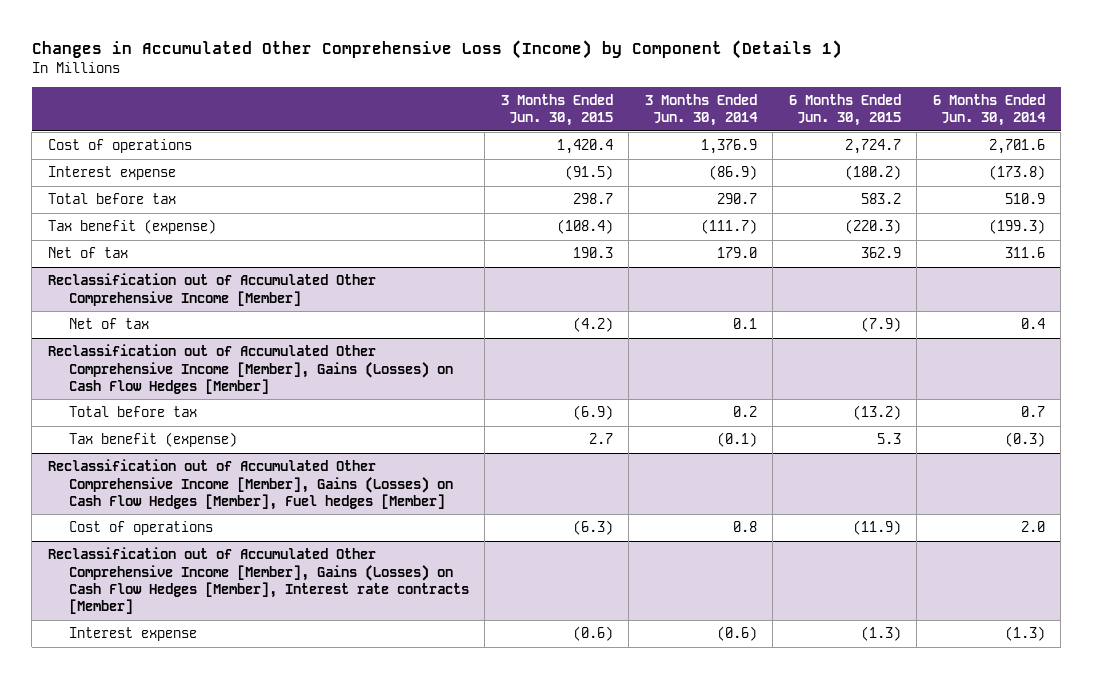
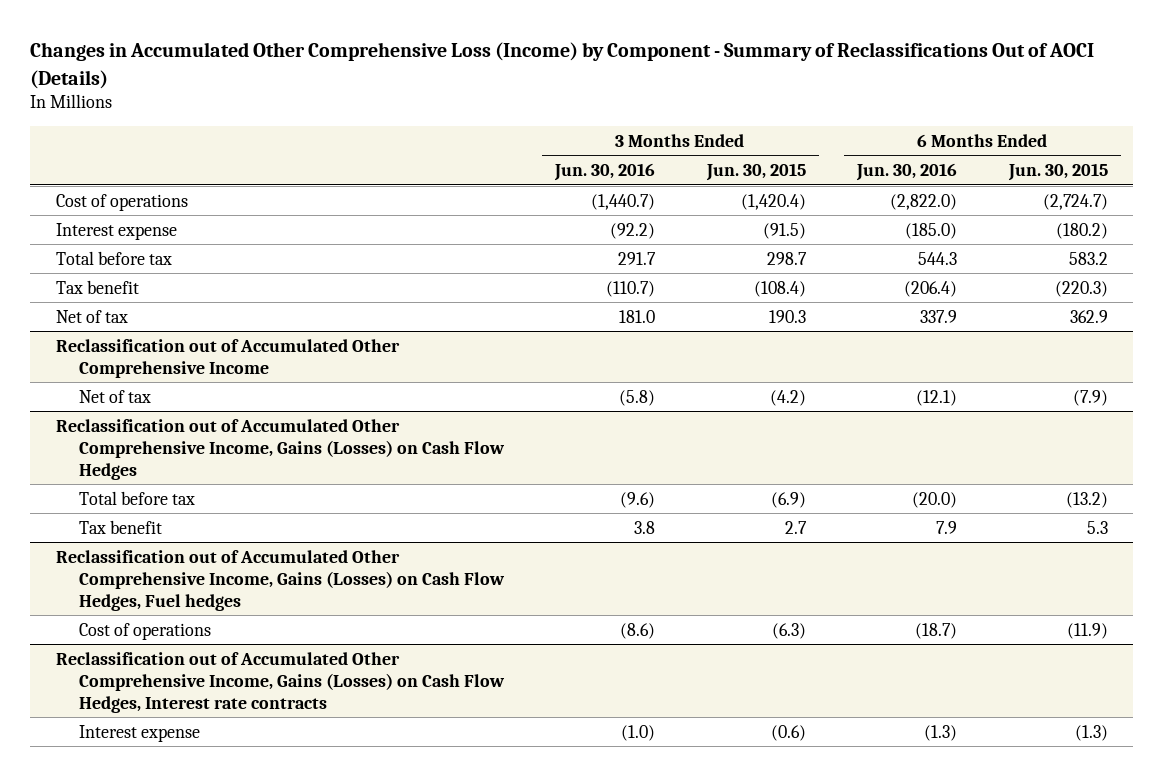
- Changes in Accumulated Other Comprehensive Loss (Income) by Component (Details 1)
+ Changes in Accumulated Other Comprehensive Loss (Income) by Component - Summary of Reclassifications Out of AOCI (Details)
- | 3 Months Ended Jun. 30, 2015 | 3 Months Ended Jun. 30, 2014 | 6 Months Ended Jun. 30, 2015 | 6 Months Ended Jun. 30, 2014
+ | 3 Months Ended Jun. 30, 2016 | 3 Months Ended Jun. 30, 2015 | 6 Months Ended Jun. 30, 2016 | 6 Months Ended Jun. 30, 2015
- Cost of operations | 1,420.4 | 1,376.9 | 2,724.7 | 2,701.6
+ Cost of operations | (1,440.7) | (1,420.4) | (2,822.0) | (2,724.7)
- Tax benefit (expense) | (108.4) | (111.7) | (220.3) | (199.3)
+ Tax benefit | (110.7) | (108.4) | (206.4) | (220.3)
- Reclassification out of Accumulated Other Comprehensive Income [Member]
+ Reclassification out of Accumulated Other Comprehensive Income
- Reclassification out of Accumulated Other Comprehensive Income [Member], Gains (Losses) on Cash Flow Hedges [Member]
+ Reclassification out of Accumulated Other Comprehensive Income, Gains (Losses) on Cash Flow Hedges
- Tax benefit (expense) | 2.7 | (0.1) | 5.3 | (0.3)
- Reclassification out of Accumulated Other Comprehensive Income [Member], Gains (Losses) on Cash Flow Hedges [Member], Fuel hedges [Member]
+ Tax benefit | 3.8 | 2.7 | 7.9 | 5.3
+ Reclassification out of Accumulated Other Comprehensive Income, Gains (Losses) on Cash Flow Hedges, Fuel hedges
- Reclassification out of Accumulated Other Comprehensive Income [Member], Gains (Losses) on Cash Flow Hedges [Member], Interest rate contracts [Member]
+ Reclassification out of Accumulated Other Comprehensive Income, Gains (Losses) on Cash Flow Hedges, Interest rate contracts

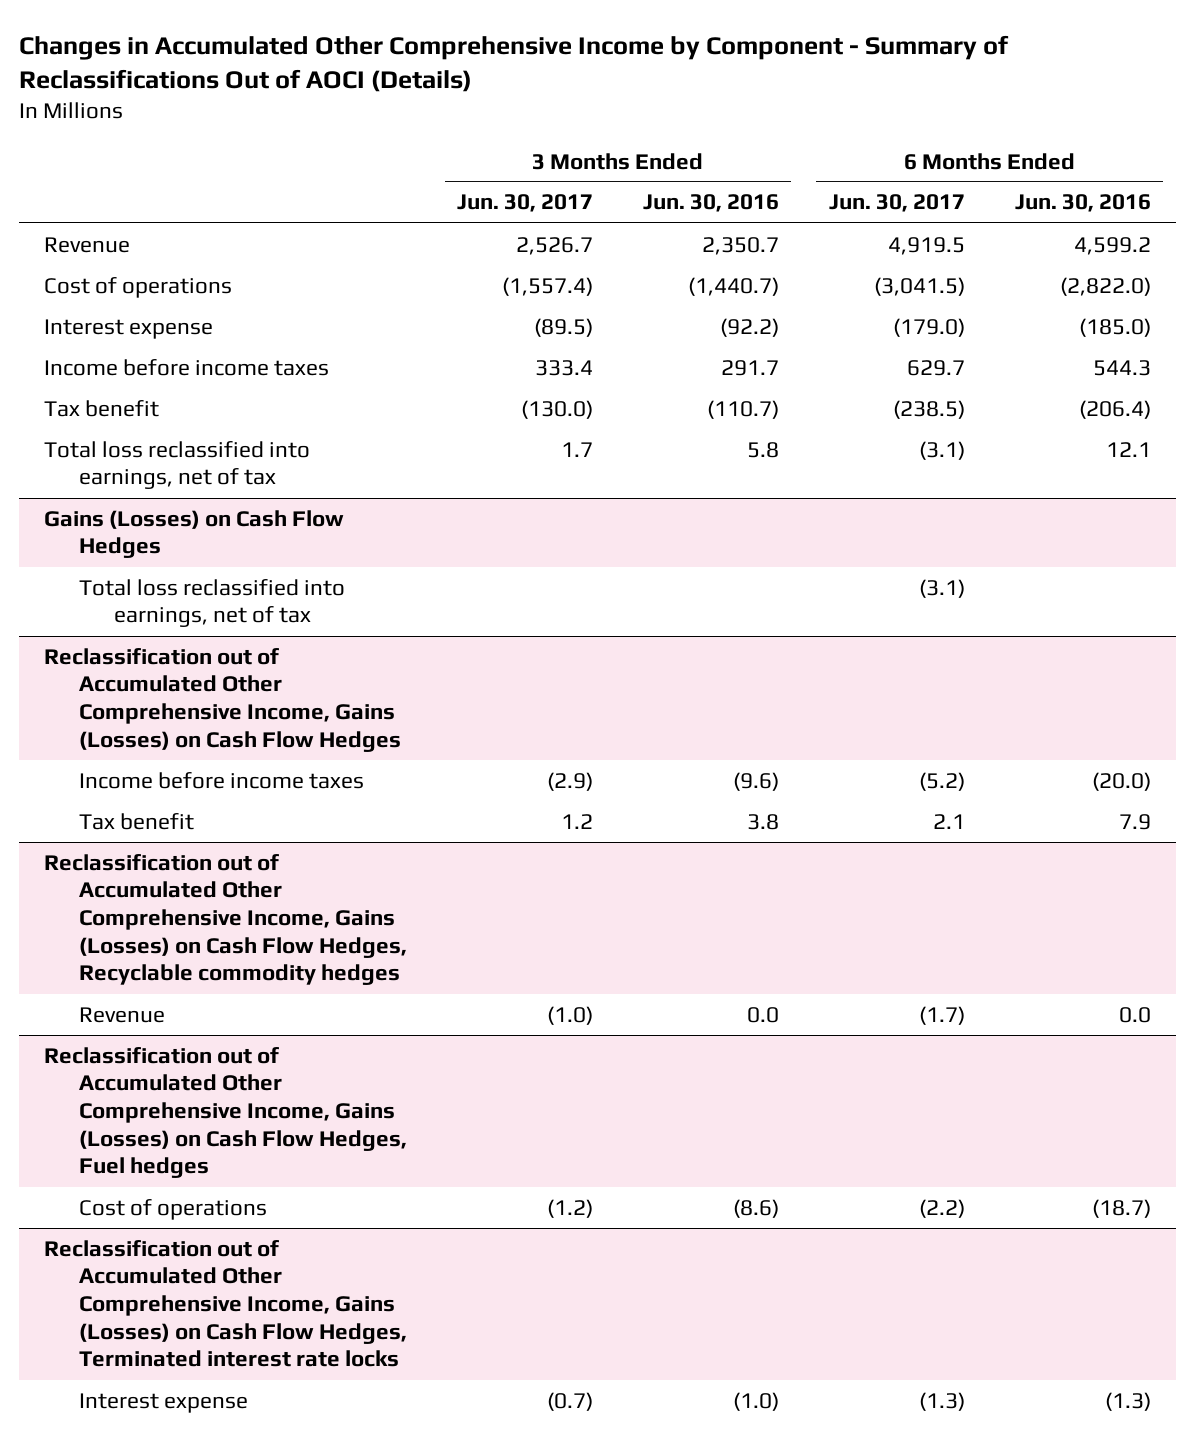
- Changes in Accumulated Other Comprehensive Loss (Income) by Component - Summary of Reclassifications Out of AOCI (Details)
+ Changes in Accumulated Other Comprehensive Income by Component - Summary of Reclassifications Out of AOCI (Details)
- | 3 Months Ended Jun. 30, 2016 | 3 Months Ended Jun. 30, 2015 | 6 Months Ended Jun. 30, 2016 | 6 Months Ended Jun. 30, 2015
+ | 3 Months Ended Jun. 30, 2017 | 3 Months Ended Jun. 30, 2016 | 6 Months Ended Jun. 30, 2017 | 6 Months Ended Jun. 30, 2016
+ Revenue | 2,526.7 | 2,350.7 | 4,919.5 | 4,599.2
- Total before tax | 291.7 | 298.7 | 544.3 | 583.2
+ Income before income taxes | 333.4 | 291.7 | 629.7 | 544.3
- Net of tax | 181.0 | 190.3 | 337.9 | 362.9
- Reclassification out of Accumulated Other Comprehensive Income
- Net of tax | (5.8) | (4.2) | (12.1) | (7.9)
+ Total loss reclassified into earnings, net of tax | 1.7 | 5.8 | (3.1) | 12.1
+ Gains (Losses) on Cash Flow Hedges
+ Total loss reclassified into earnings, net of tax | | | (3.1) |
@ Reclassification out of Accumulated Other Comprehensive Income, Gains (Losses) on Cash Flow Hedges
- Total before tax | (9.6) | (6.9) | (20.0) | (13.2)
+ Income before income taxes | (2.9) | (9.6) | (5.2) | (20.0)
+ Reclassification out of Accumulated Other Comprehensive Income, Gains (Losses) on Cash Flow Hedges, Recyclable commodity hedges
+ Revenue | (1.0) | 0.0 | (1.7) | 0.0
- Reclassification out of Accumulated Other Comprehensive Income, Gains (Losses) on Cash Flow Hedges, Interest rate contracts
+ Reclassification out of Accumulated Other Comprehensive Income, Gains (Losses) on Cash Flow Hedges, Terminated interest rate locks

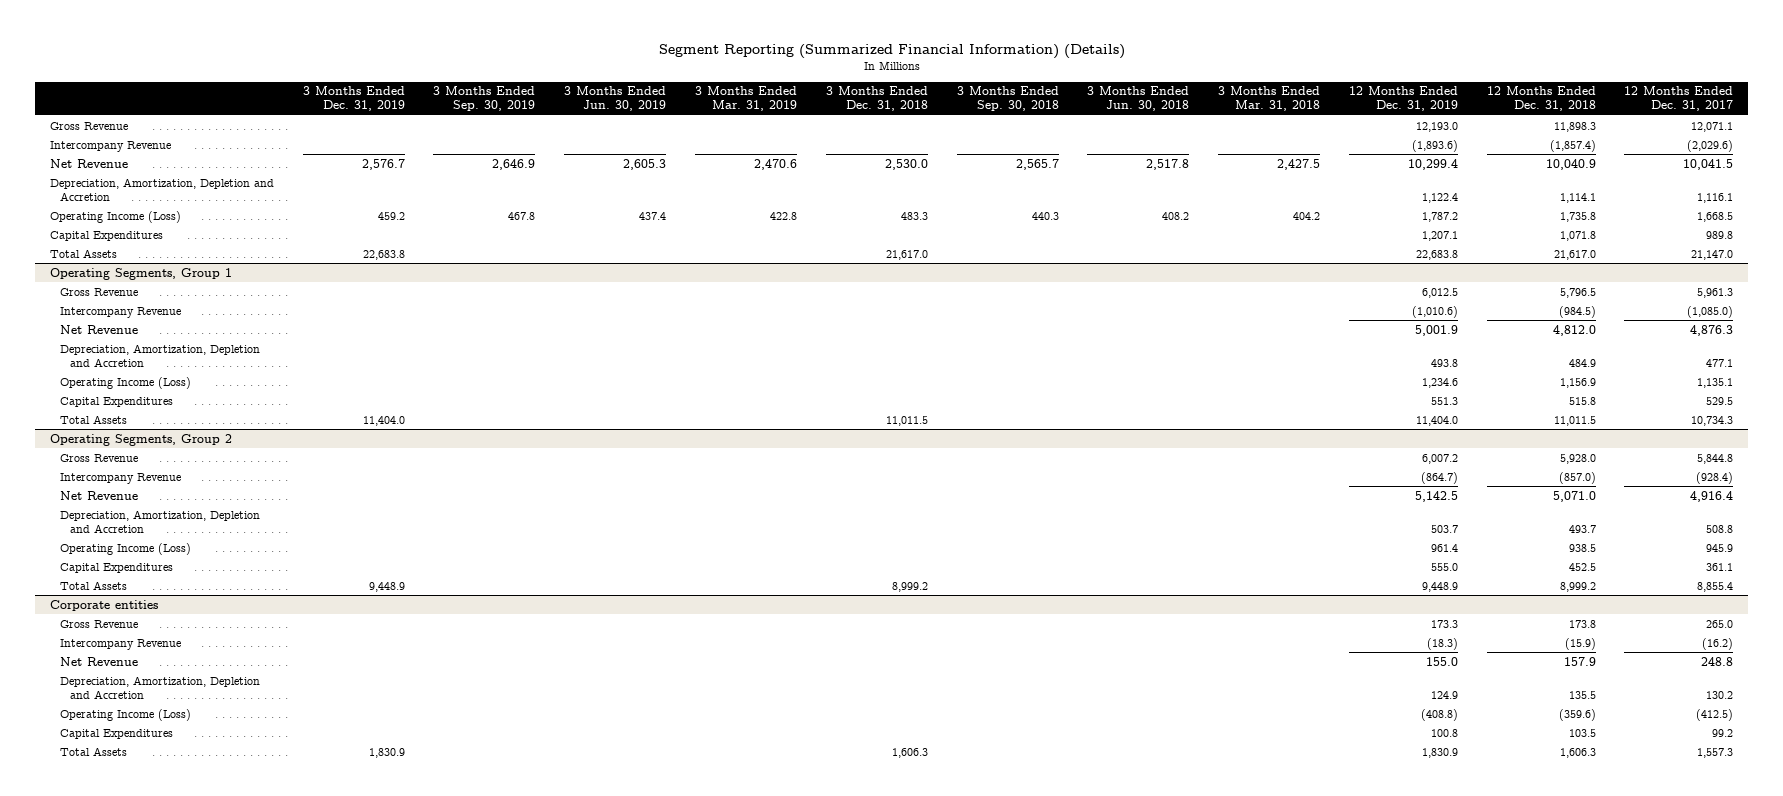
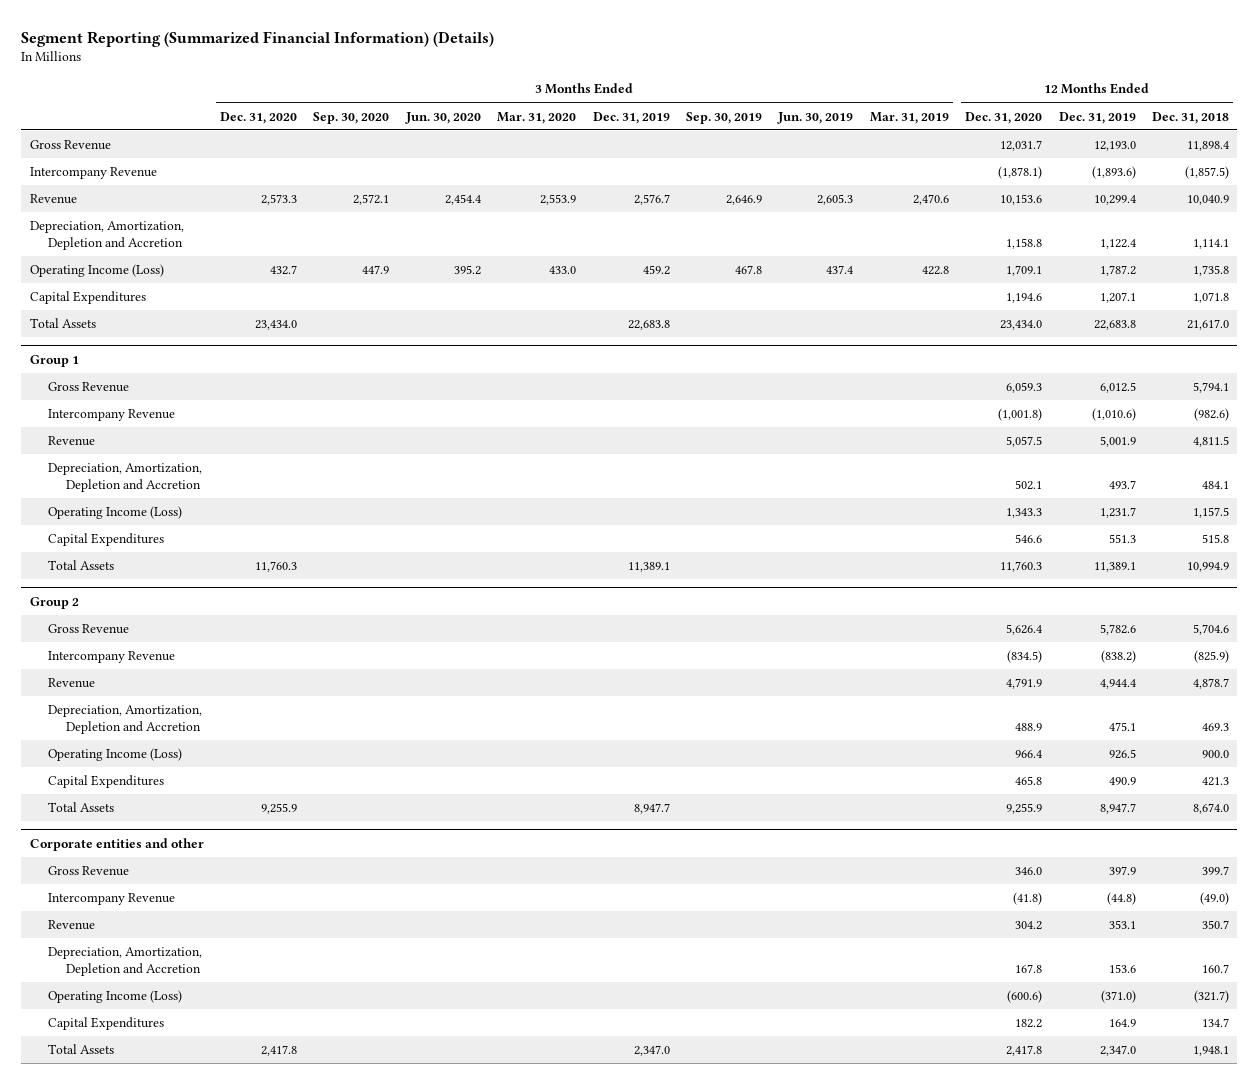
- | 3 Months Ended Dec. 31, 2019 | 3 Months Ended Sep. 30, 2019 | 3 Months Ended Jun. 30, 2019 | 3 Months Ended Mar. 31, 2019 | 3 Months Ended Dec. 31, 2018 | 3 Months Ended Sep. 30, 2018 | 3 Months Ended Jun. 30, 2018 | 3 Months Ended Mar. 31, 2018 | 12 Months Ended Dec. 31, 2019 | 12 Months Ended Dec. 31, 2018 | 12 Months Ended Dec. 31, 2017
+ | 3 Months Ended Dec. 31, 2020 | 3 Months Ended Sep. 30, 2020 | 3 Months Ended Jun. 30, 2020 | 3 Months Ended Mar. 31, 2020 | 3 Months Ended Dec. 31, 2019 | 3 Months Ended Sep. 30, 2019 | 3 Months Ended Jun. 30, 2019 | 3 Months Ended Mar. 31, 2019 | 12 Months Ended Dec. 31, 2020 | 12 Months Ended Dec. 31, 2019 | 12 Months Ended Dec. 31, 2018
- Gross Revenue | | | | | | | | | 12,193.0 | 11,898.3 | 12,071.1
- Intercompany Revenue | | | | | | | | | (1,893.6) | (1,857.4) | (2,029.6)
- Net Revenue | 2,576.7 | 2,646.9 | 2,605.3 | 2,470.6 | 2,530.0 | 2,565.7 | 2,517.8 | 2,427.5 | 10,299.4 | 10,040.9 | 10,041.5
+ Gross Revenue | | | | | | | | | 12,031.7 | 12,193.0 | 11,898.4
+ Intercompany Revenue | | | | | | | | | (1,878.1) | (1,893.6) | (1,857.5)
+ Revenue | 2,573.3 | 2,572.1 | 2,454.4 | 2,553.9 | 2,576.7 | 2,646.9 | 2,605.3 | 2,470.6 | 10,153.6 | 10,299.4 | 10,040.9
- Operating Segments, Group 1
- Gross Revenue | | | | | | | | | 6,012.5 | 5,796.5 | 5,961.3
- Intercompany Revenue | | | | | | | | | (1,010.6) | (984.5) | (1,085.0)
- Net Revenue | | | | | | | | | 5,001.9 | 4,812.0 | 4,876.3
- Depreciation, Amortization, Depletion and Accretion | | | | | | | | | 493.8 | 484.9 | 477.1
- Operating Income (Loss) | | | | | | | | | 1,234.6 | 1,156.9 | 1,135.1
+ Group 1
+ Gross Revenue | | | | | | | | | 6,059.3 | 6,012.5 | 5,794.1
+ Intercompany Revenue | | | | | | | | | (1,001.8) | (1,010.6) | (982.6)
+ Revenue | | | | | | | | | 5,057.5 | 5,001.9 | 4,811.5
+ Depreciation, Amortization, Depletion and Accretion | | | | | | | | | 502.1 | 493.7 | 484.1
+ Operating Income (Loss) | | | | | | | | | 1,343.3 | 1,231.7 | 1,157.5
- Total Assets | 11,404.0 | | | | 11,011.5 | | | | 11,404.0 | 11,011.5 | 10,734.3
- Operating Segments, Group 2
- Gross Revenue | | | | | | | | | 6,007.2 | 5,928.0 | 5,844.8
- Intercompany Revenue | | | | | | | | | (864.7) | (857.0) | (928.4)
- Net Revenue | | | | | | | | | 5,142.5 | 5,071.0 | 4,916.4
- Depreciation, Amortization, Depletion and Accretion | | | | | | | | | 503.7 | 493.7 | 508.8
- Operating Income (Loss) | | | | | | | | | 961.4 | 938.5 | 945.9
- Capital Expenditures | | | | | | | | | 555.0 | 452.5 | 361.1
- Total Assets | 9,448.9 | | | | 8,999.2 | | | | 9,448.9 | 8,999.2 | 8,855.4
- Corporate entities
- Gross Revenue | | | | | | | | | 173.3 | 173.8 | 265.0
- Intercompany Revenue | | | | | | | | | (18.3) | (15.9) | (16.2)
- Net Revenue | | | | | | | | | 155.0 | 157.9 | 248.8
- Depreciation, Amortization, Depletion and Accretion | | | | | | | | | 124.9 | 135.5 | 130.2
- Operating Income (Loss) | | | | | | | | | (408.8) | (359.6) | (412.5)
- Capital Expenditures | | | | | | | | | 100.8 | 103.5 | 99.2
- Total Assets | 1,830.9 | | | | 1,606.3 | | | | 1,830.9 | 1,606.3 | 1,557.3
+ Total Assets | 11,760.3 | | | | 11,389.1 | | | | 11,760.3 | 11,389.1 | 10,994.9
+ Group 2
+ Gross Revenue | | | | | | | | | 5,626.4 | 5,782.6 | 5,704.6
+ Intercompany Revenue | | | | | | | | | (834.5) | (838.2) | (825.9)
+ Revenue | | | | | | | | | 4,791.9 | 4,944.4 | 4,878.7
+ Depreciation, Amortization, Depletion and Accretion | | | | | | | | | 488.9 | 475.1 | 469.3
+ Operating Income (Loss) | | | | | | | | | 966.4 | 926.5 | 900.0
+ Capital Expenditures | | | | | | | | | 465.8 | 490.9 | 421.3
+ Total Assets | 9,255.9 | | | | 8,947.7 | | | | 9,255.9 | 8,947.7 | 8,674.0
+ Corporate entities and other
+ Gross Revenue | | | | | | | | | 346.0 | 397.9 | 399.7
+ Intercompany Revenue | | | | | | | | | (41.8) | (44.8) | (49.0)
+ Revenue | | | | | | | | | 304.2 | 353.1 | 350.7
+ Depreciation, Amortization, Depletion and Accretion | | | | | | | | | 167.8 | 153.6 | 160.7
+ Operating Income (Loss) | | | | | | | | | (600.6) | (371.0) | (321.7)
+ Capital Expenditures | | | | | | | | | 182.2 | 164.9 | 134.7
+ Total Assets | 2,417.8 | | | | 2,347.0 | | | | 2,417.8 | 2,347.0 | 1,948.1

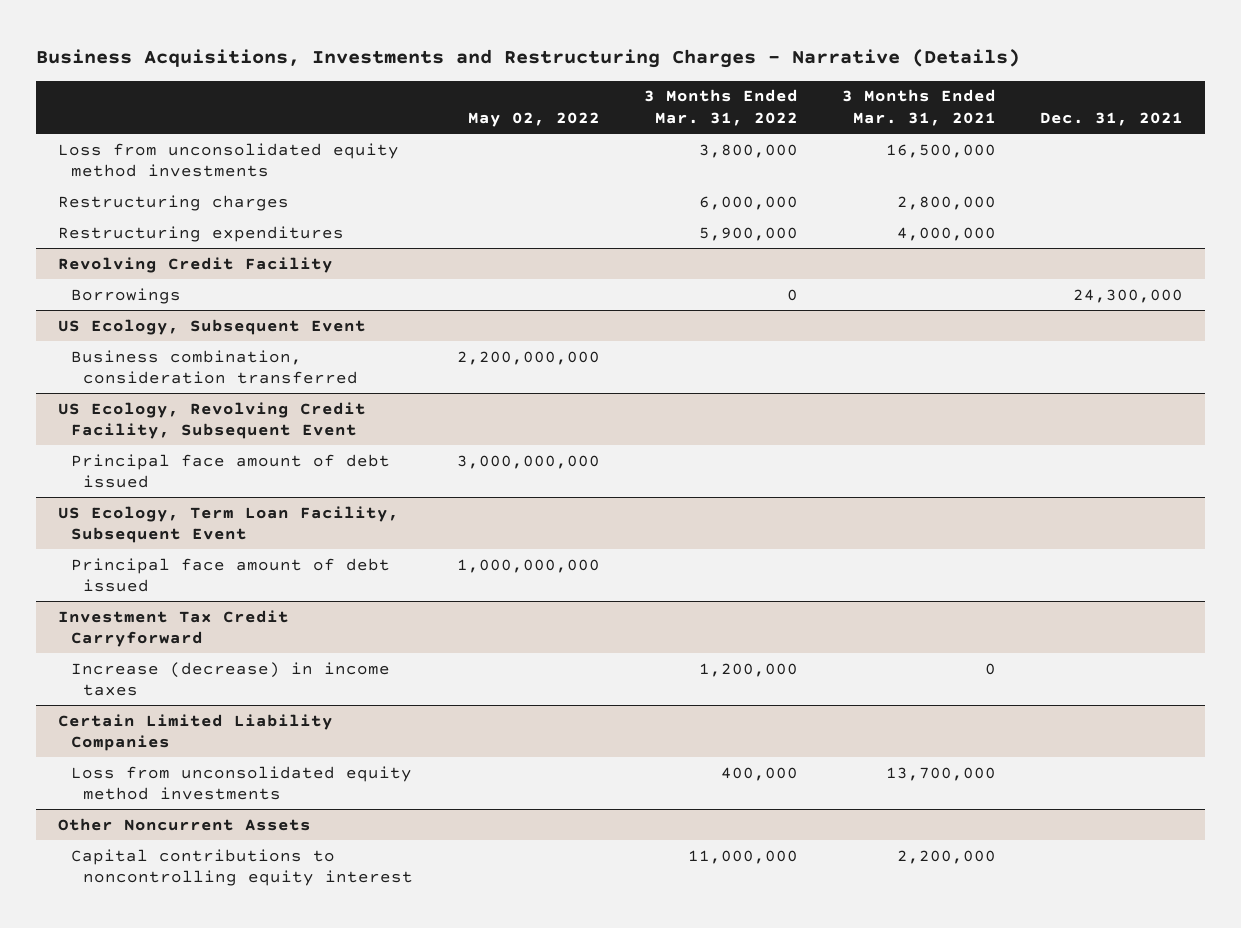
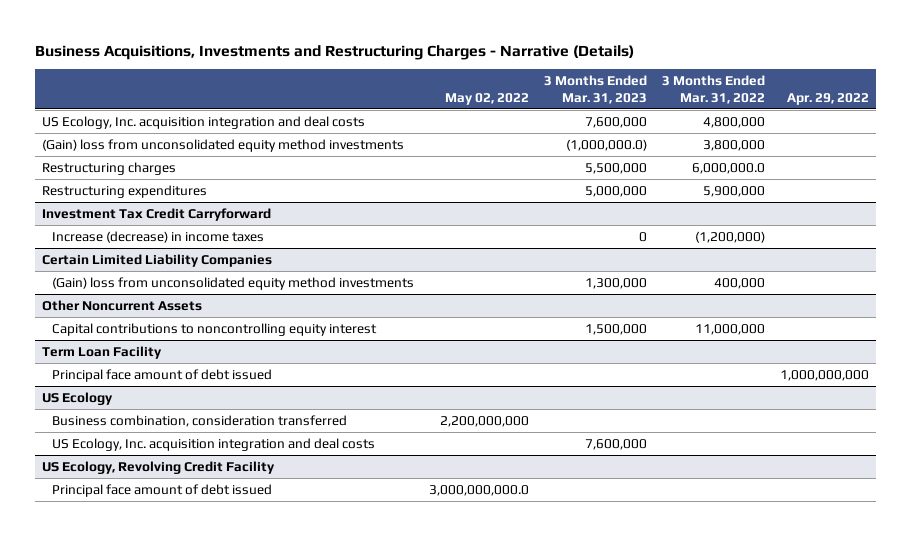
- | May 02, 2022 | 3 Months Ended Mar. 31, 2022 | 3 Months Ended Mar. 31, 2021 | Dec. 31, 2021
+ | May 02, 2022 | 3 Months Ended Mar. 31, 2023 | 3 Months Ended Mar. 31, 2022 | Apr. 29, 2022
- Loss from unconsolidated equity method investments | | 3,800,000 | 16,500,000 |
- Restructuring charges | | 6,000,000 | 2,800,000 |
+ US Ecology, Inc. acquisition integration and deal costs | | 7,600,000 | 4,800,000 |
+ (Gain) loss from unconsolidated equity method investments | | (1,000,000.0) | 3,800,000 |
+ Restructuring charges | | 5,500,000 | 6,000,000.0 |
- Revolving Credit Facility
- Borrowings | | 0 | | 24,300,000
- US Ecology, Subsequent Event
- Business combination, consideration transferred | 2,200,000,000 | | |
- US Ecology, Revolving Credit Facility, Subsequent Event
- Principal face amount of debt issued | 3,000,000,000 | | |
- US Ecology, Term Loan Facility, Subsequent Event
- Principal face amount of debt issued | 1,000,000,000 | | |
@ Investment Tax Credit Carryforward
- Increase (decrease) in income taxes | | 1,200,000 | 0 |
+ Increase (decrease) in income taxes | | 0 | (1,200,000) |
@ Certain Limited Liability Companies
- Loss from unconsolidated equity method investments | | 400,000 | 13,700,000 |
+ (Gain) loss from unconsolidated equity method investments | | 1,300,000 | 400,000 |
+ Term Loan Facility
+ Principal face amount of debt issued | | | | 1,000,000,000
+ US Ecology
+ Business combination, consideration transferred | 2,200,000,000 | | |
+ US Ecology, Inc. acquisition integration and deal costs | | 7,600,000 | |
+ US Ecology, Revolving Credit Facility
+ Principal face amount of debt issued | 3,000,000,000.0 | | |

